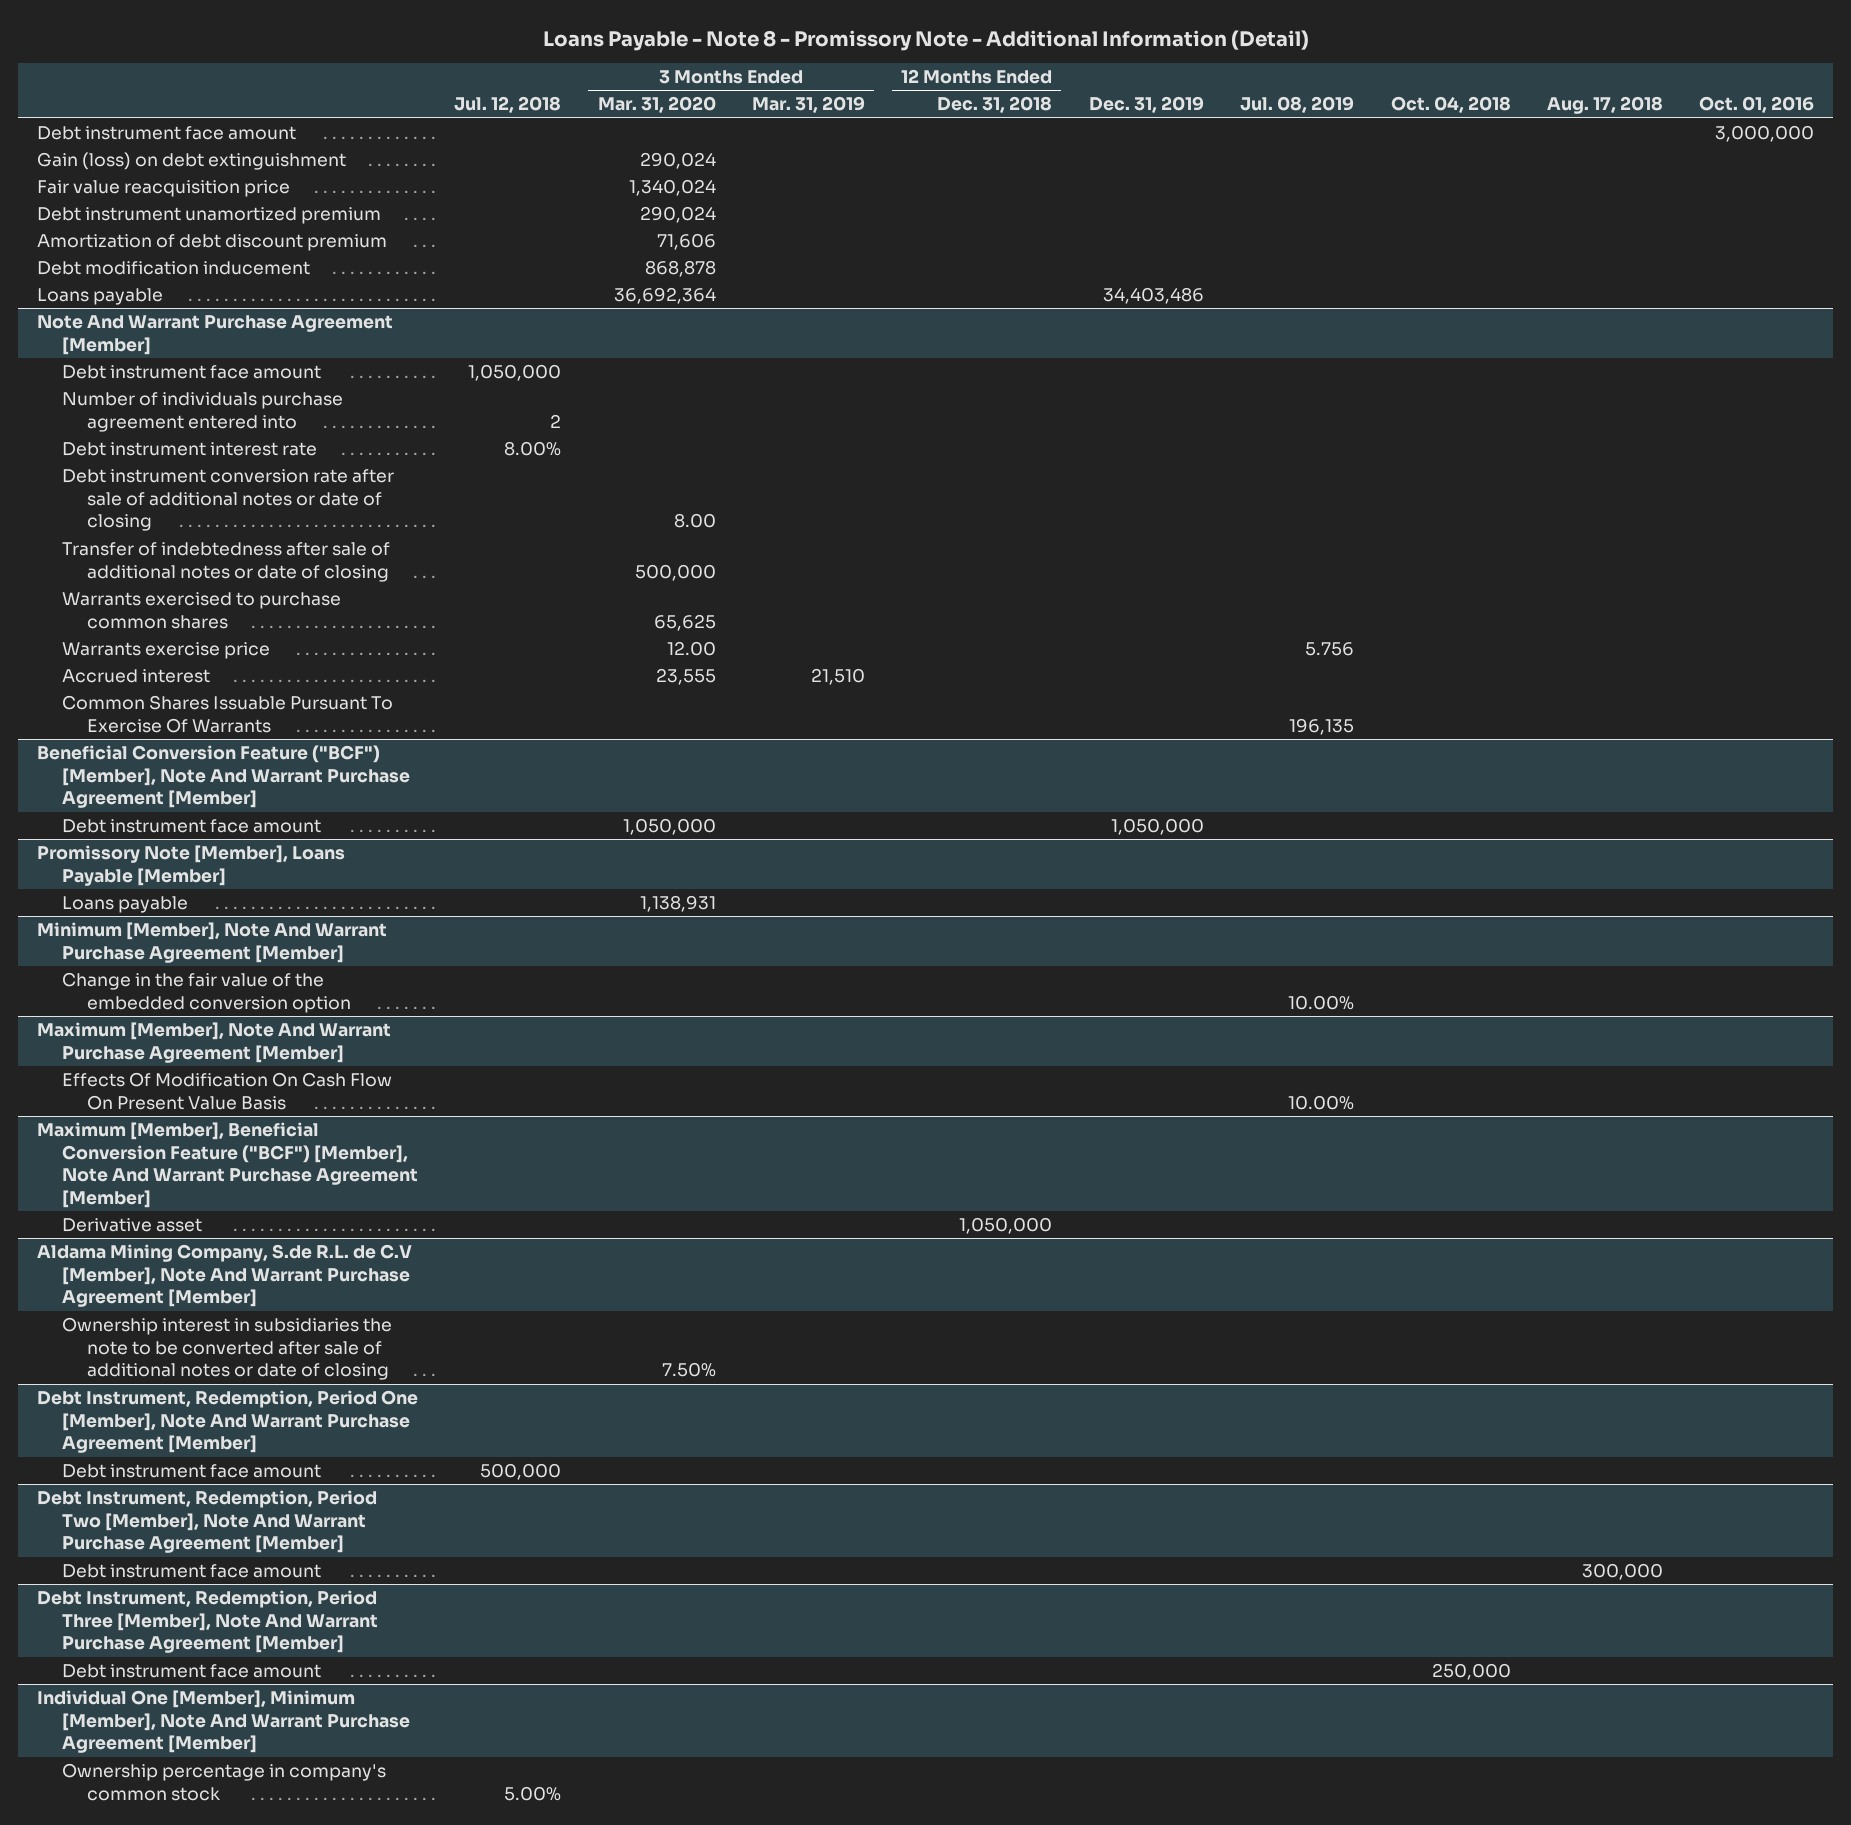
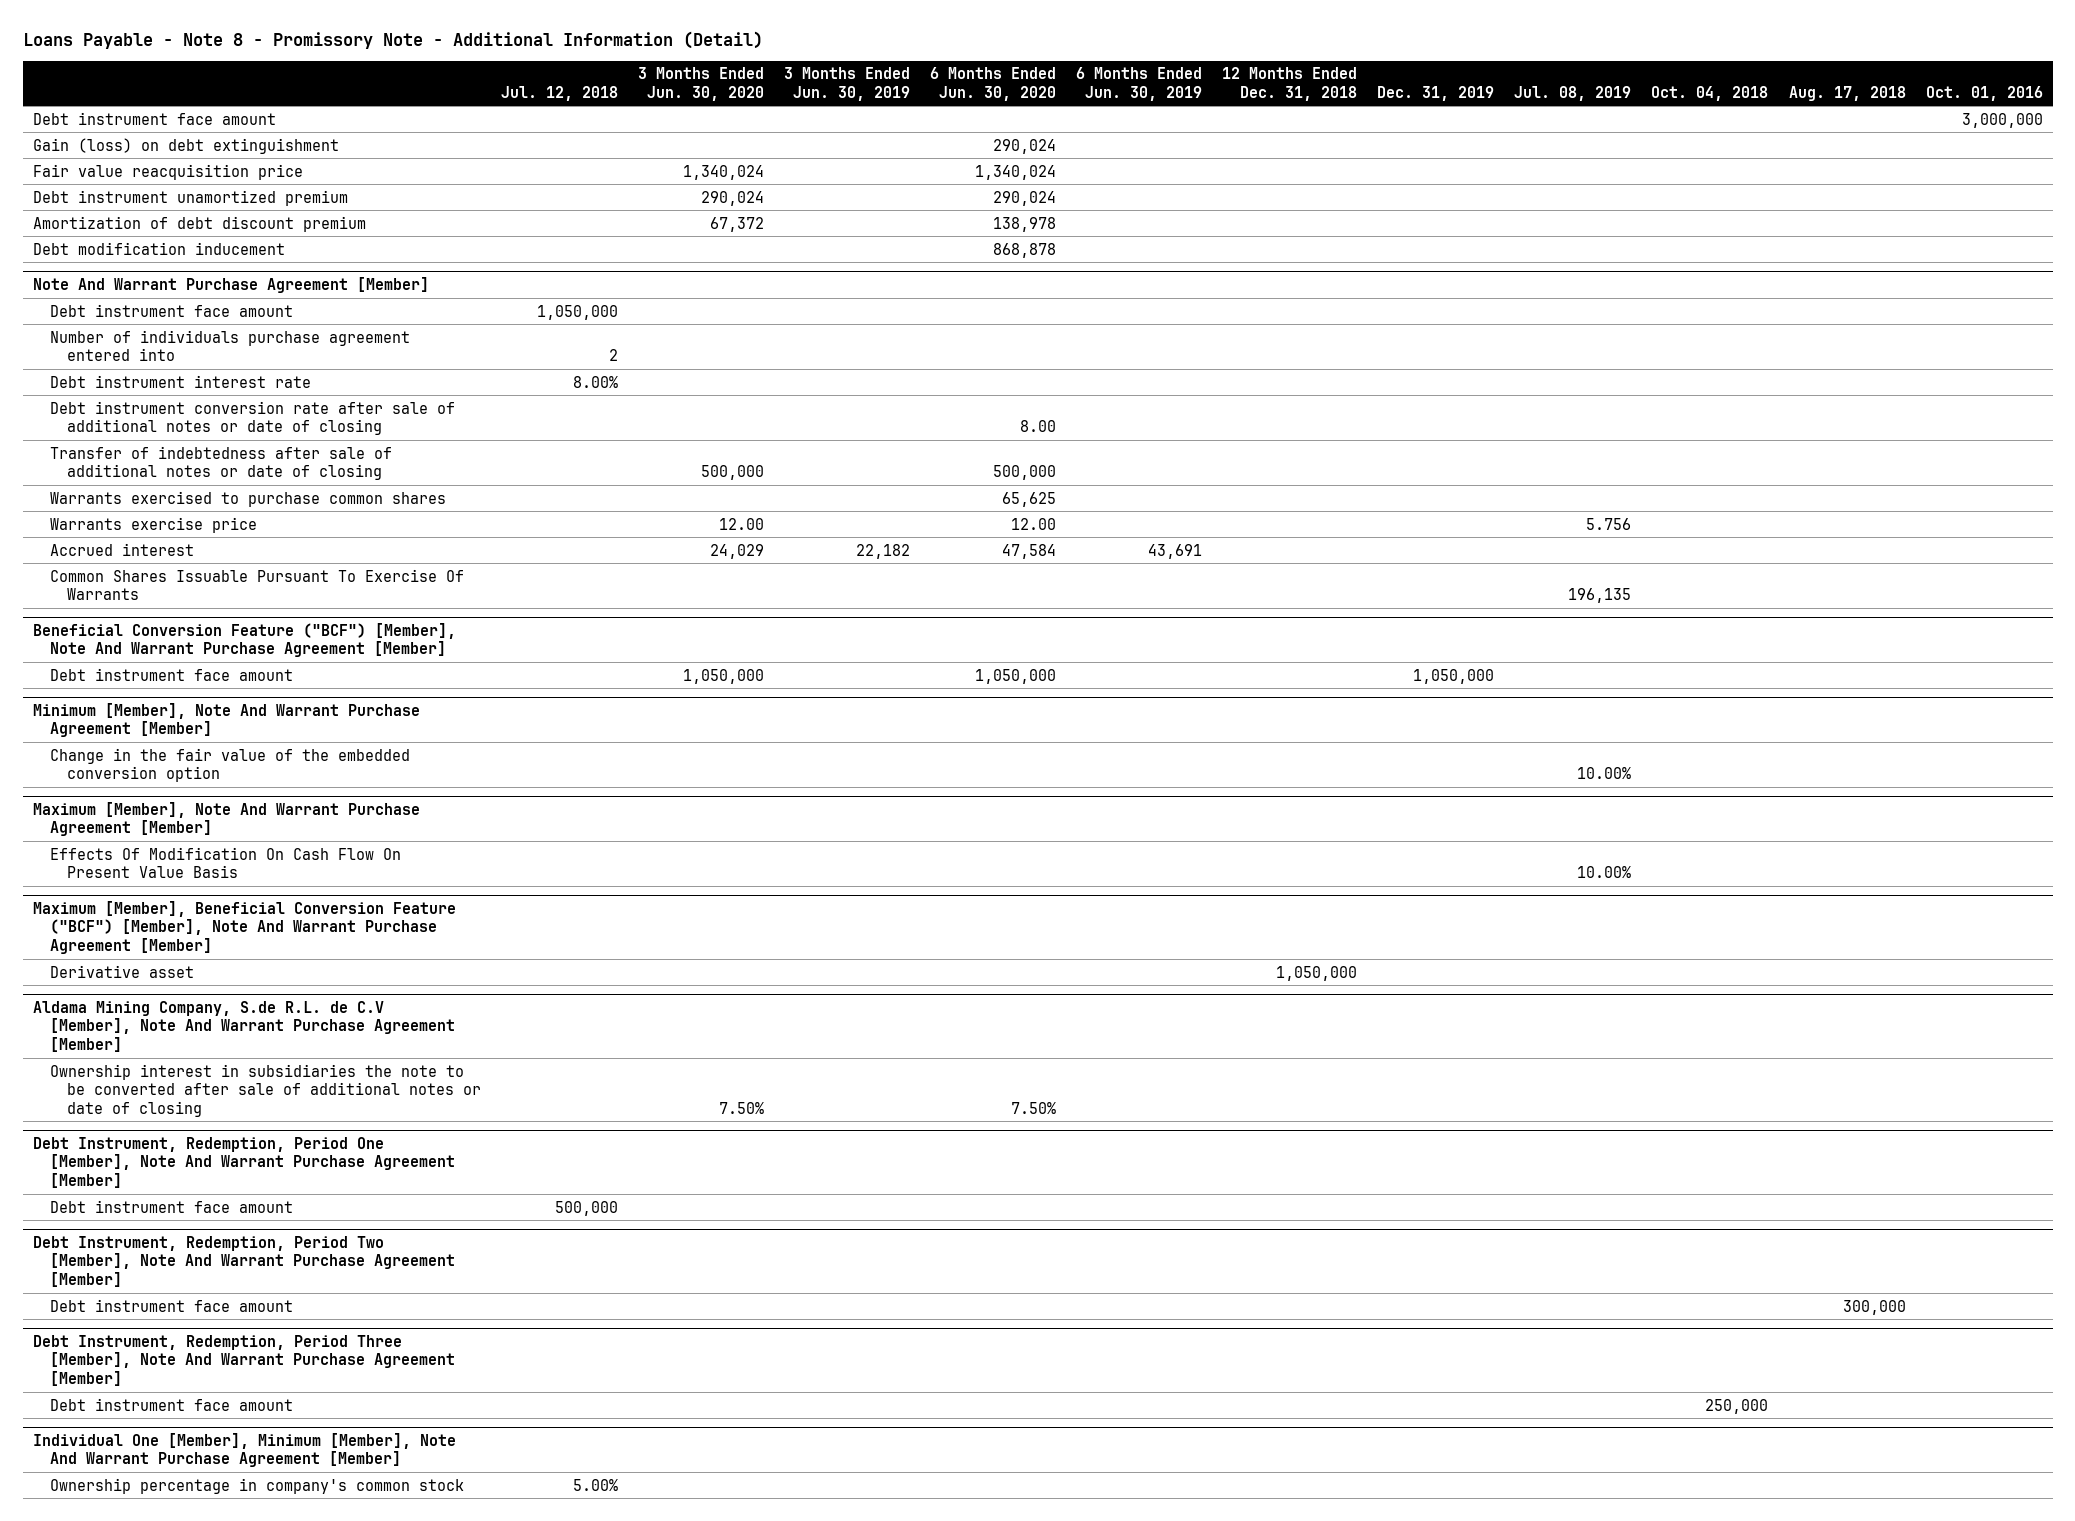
- | Jul. 12, 2018 | 3 Months Ended Mar. 31, 2020 | 3 Months Ended Mar. 31, 2019 | 12 Months Ended Dec. 31, 2018 | Dec. 31, 2019 | Jul. 08, 2019 | Oct. 04, 2018 | Aug. 17, 2018 | Oct. 01, 2016
+ | Jul. 12, 2018 | 3 Months Ended Jun. 30, 2020 | 3 Months Ended Jun. 30, 2019 | 6 Months Ended Jun. 30, 2020 | 6 Months Ended Jun. 30, 2019 | 12 Months Ended Dec. 31, 2018 | Dec. 31, 2019 | Jul. 08, 2019 | Oct. 04, 2018 | Aug. 17, 2018 | Oct. 01, 2016
- Loans payable | | 36,692,364 | | | 34,403,486 | | | |
- Promissory Note [Member], Loans Payable [Member]
- Loans payable | | 1,138,931 | | | | | | |

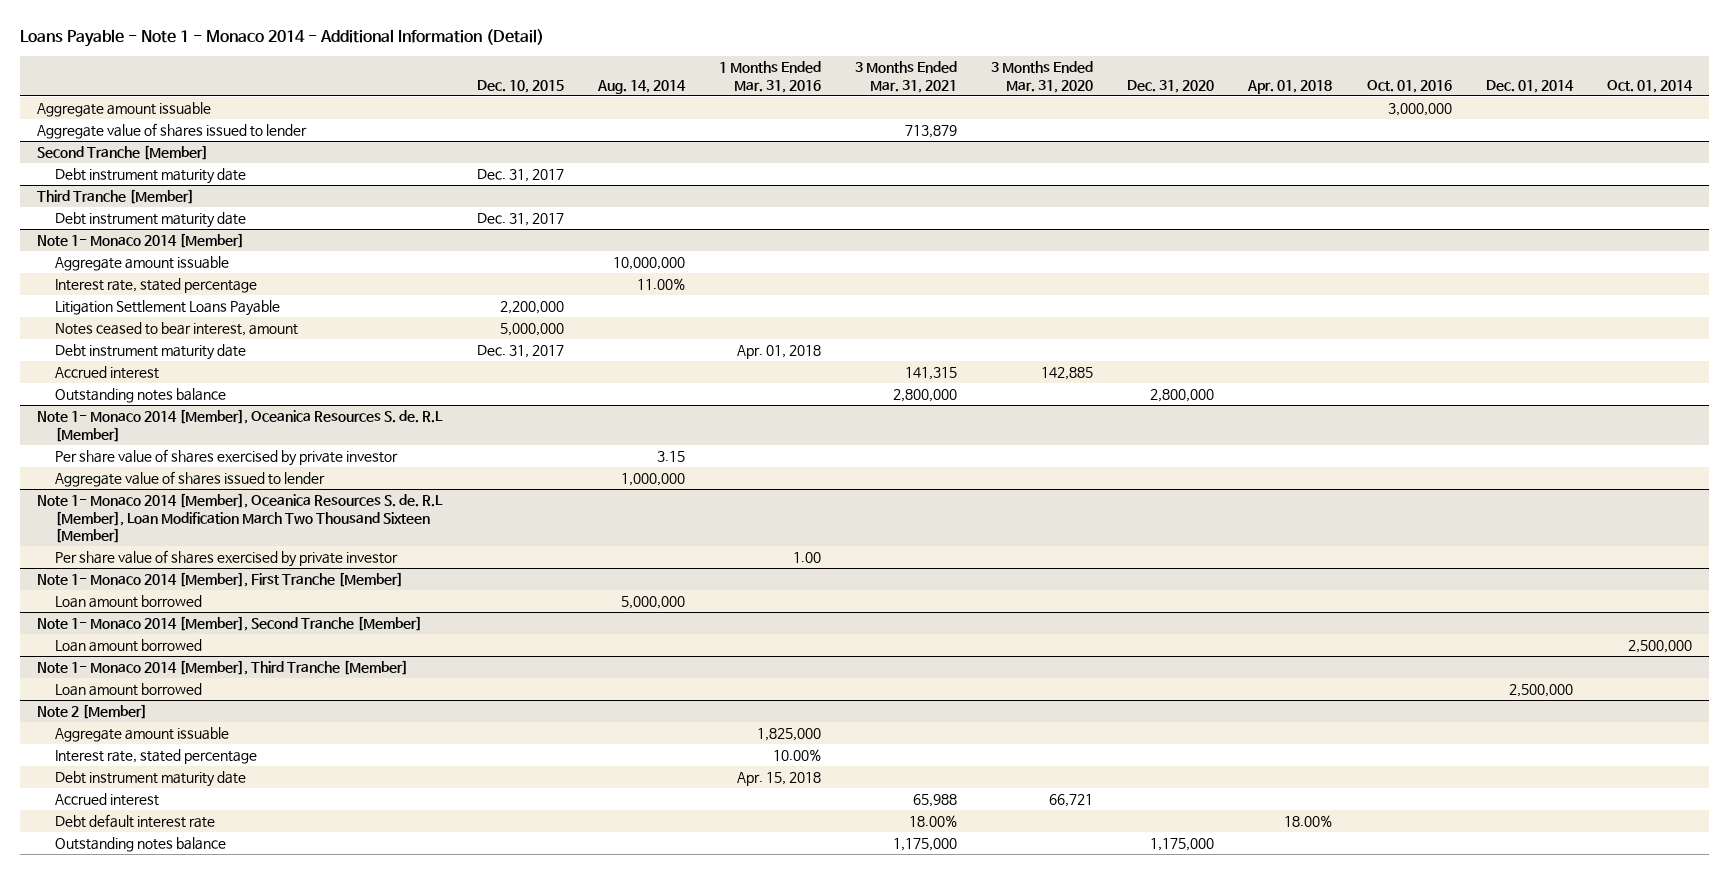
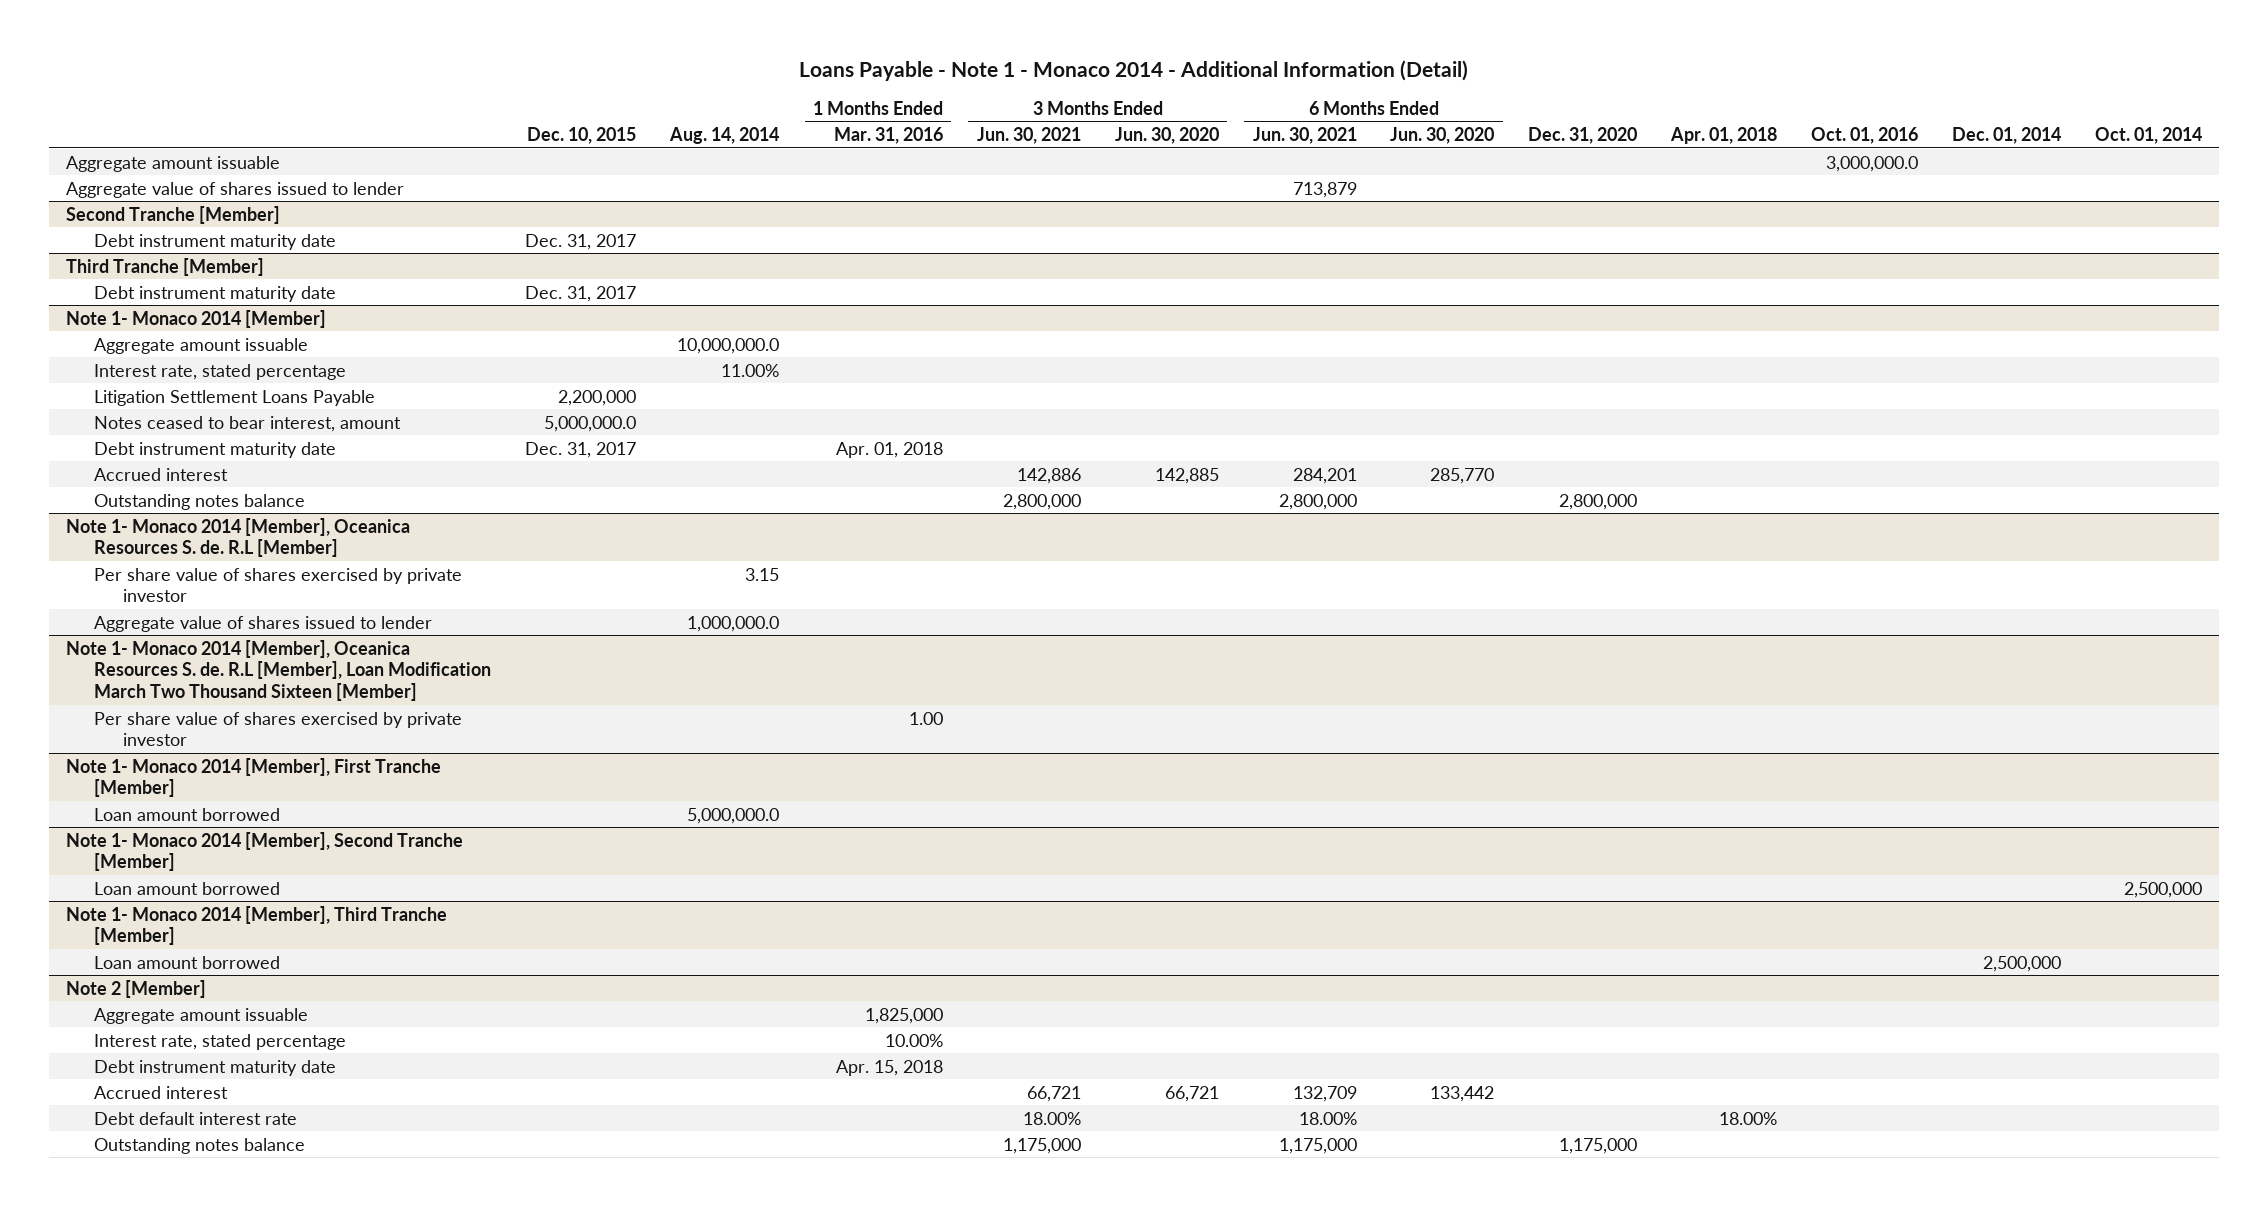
- | Dec. 10, 2015 | Aug. 14, 2014 | 1 Months Ended Mar. 31, 2016 | 3 Months Ended Mar. 31, 2021 | 3 Months Ended Mar. 31, 2020 | Dec. 31, 2020 | Apr. 01, 2018 | Oct. 01, 2016 | Dec. 01, 2014 | Oct. 01, 2014
+ | Dec. 10, 2015 | Aug. 14, 2014 | 1 Months Ended Mar. 31, 2016 | 3 Months Ended Jun. 30, 2021 | 3 Months Ended Jun. 30, 2020 | 6 Months Ended Jun. 30, 2021 | 6 Months Ended Jun. 30, 2020 | Dec. 31, 2020 | Apr. 01, 2018 | Oct. 01, 2016 | Dec. 01, 2014 | Oct. 01, 2014
- Aggregate amount issuable | | | | | | | | 3,000,000 | |
+ Aggregate amount issuable | | | | | | | | | | 3,000,000.0 | |
@ Note 1- Monaco 2014 [Member]
- Aggregate amount issuable | | 10,000,000 | | | | | | | |
+ Aggregate amount issuable | | 10,000,000.0 | | | | | | | | | |
- Notes ceased to bear interest, amount | 5,000,000 | | | | | | | | |
+ Notes ceased to bear interest, amount | 5,000,000.0 | | | | | | | | | | |
@ Note 1- Monaco 2014 [Member], Oceanica Resources S. de. R.L [Member]
- Aggregate value of shares issued to lender | | 1,000,000 | | | | | | | |
+ Aggregate value of shares issued to lender | | 1,000,000.0 | | | | | | | | | |
@ Note 1- Monaco 2014 [Member], First Tranche [Member]
- Loan amount borrowed | | 5,000,000 | | | | | | | |
+ Loan amount borrowed | | 5,000,000.0 | | | | | | | | | |

